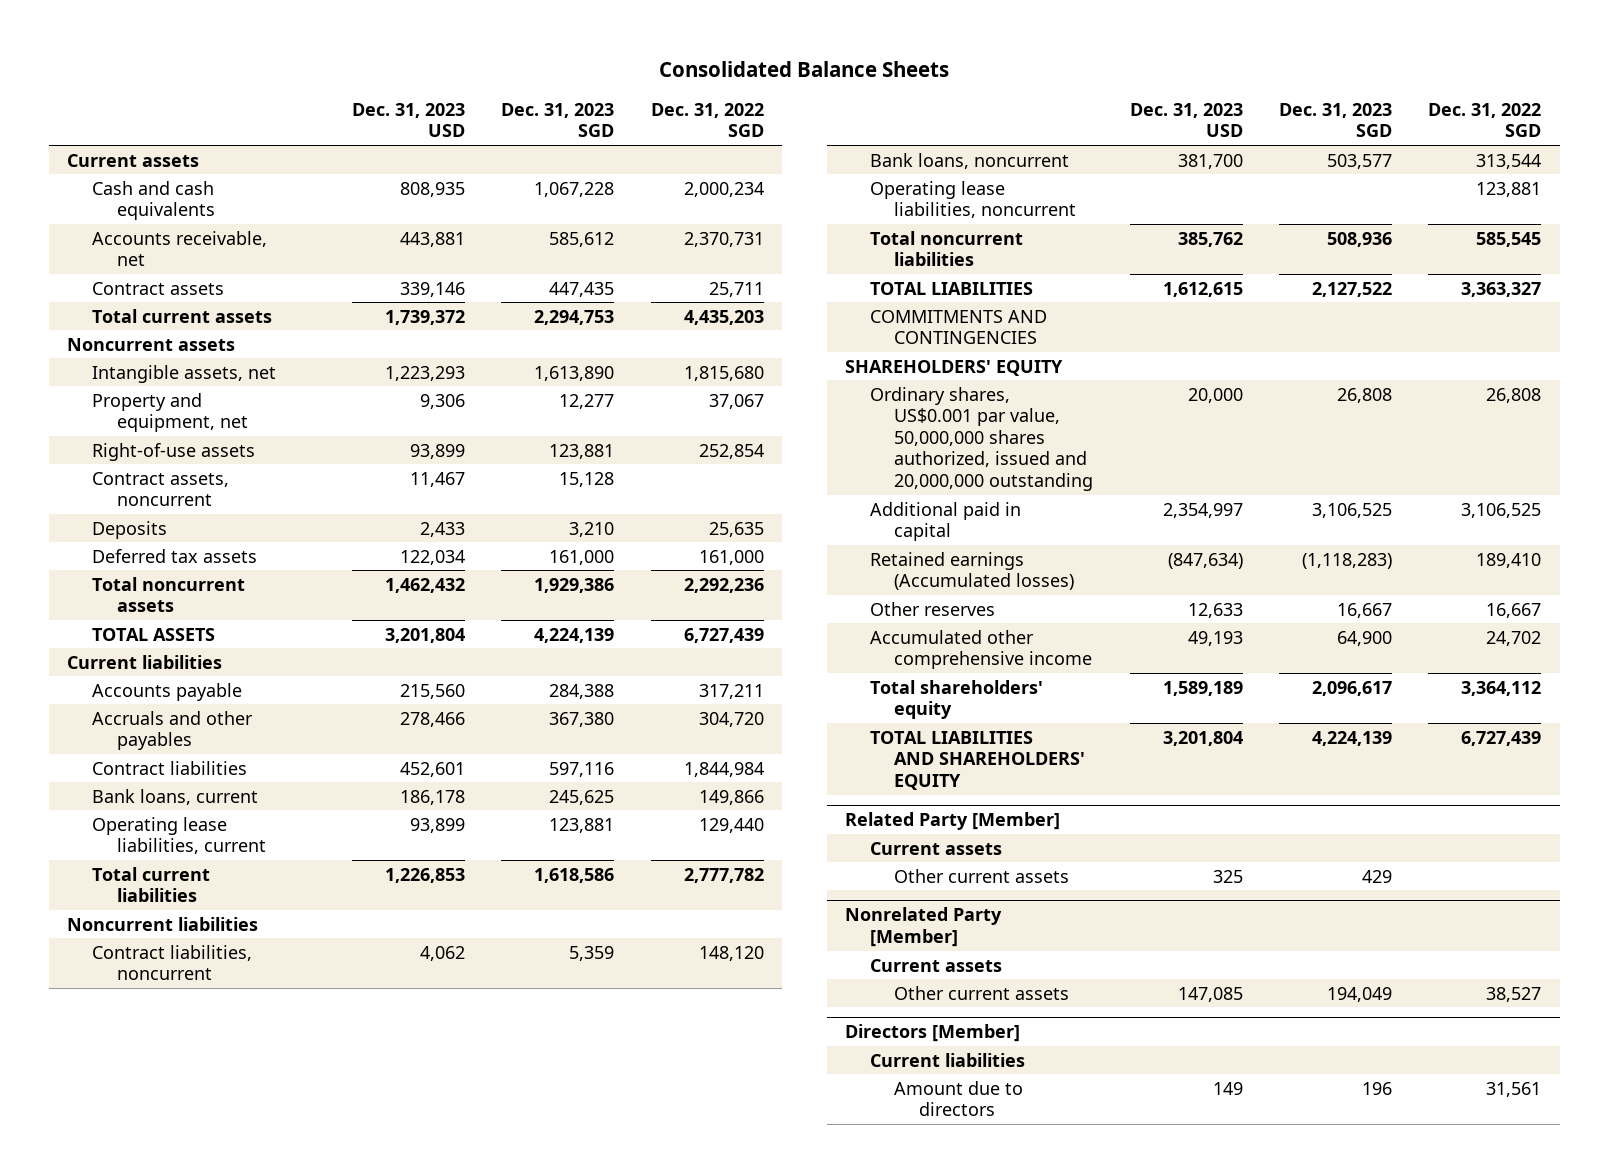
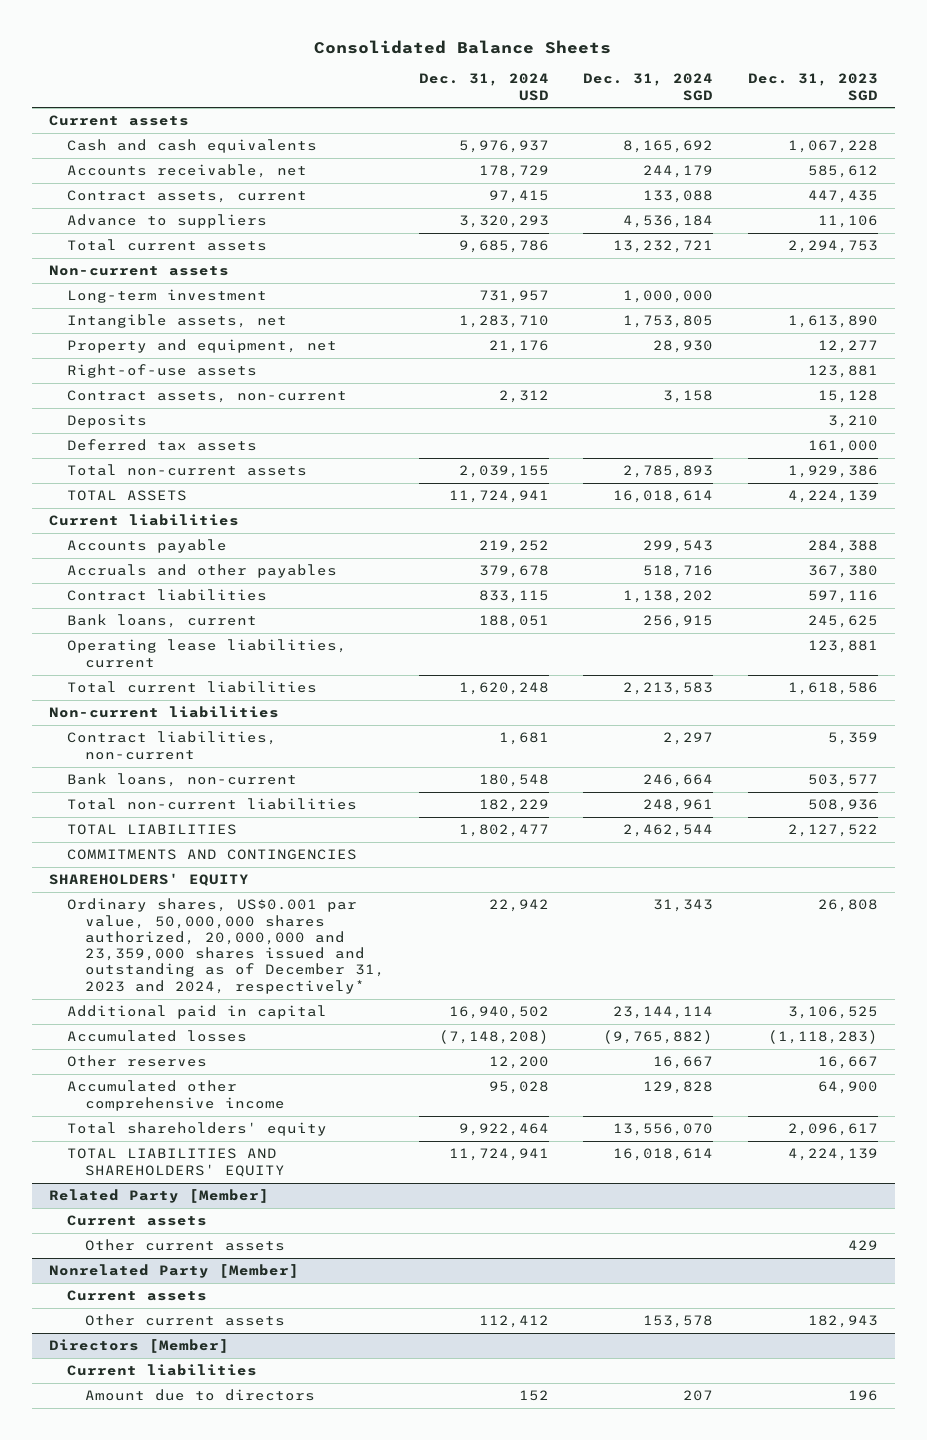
- | Dec. 31, 2023 USD | Dec. 31, 2023 SGD | Dec. 31, 2022 SGD
+ | Dec. 31, 2024 USD | Dec. 31, 2024 SGD | Dec. 31, 2023 SGD
- Contract assets | 339,146 | 447,435 | 25,711
+ Contract assets, current | 97,415 | 133,088 | 447,435
+ Advance to suppliers | 3,320,293 | 4,536,184 | 11,106
- Noncurrent assets
+ Non-current assets
+ Long-term investment | 731,957 | 1,000,000 |
- Contract assets, noncurrent | 11,467 | 15,128 |
+ Contract assets, non-current | 2,312 | 3,158 | 15,128
- Total noncurrent assets | 1,462,432 | 1,929,386 | 2,292,236
+ Total non-current assets | 2,039,155 | 2,785,893 | 1,929,386
- Noncurrent liabilities
- Contract liabilities, noncurrent | 4,062 | 5,359 | 148,120
- Bank loans, noncurrent | 381,700 | 503,577 | 313,544
- Operating lease liabilities, noncurrent | | | 123,881
- Total noncurrent liabilities | 385,762 | 508,936 | 585,545
+ Non-current liabilities
+ Contract liabilities, non-current | 1,681 | 2,297 | 5,359
+ Bank loans, non-current | 180,548 | 246,664 | 503,577
+ Total non-current liabilities | 182,229 | 248,961 | 508,936
- Ordinary shares, US$0.001 par value, 50,000,000 shares authorized, issued and 20,000,000 outstanding | 20,000 | 26,808 | 26,808
+ Ordinary shares, US$0.001 par value, 50,000,000 shares authorized, 20,000,000 and 23,359,000 shares issued and outstanding as of December 31, 2023 and 2024, respectively* | 22,942 | 31,343 | 26,808
- Retained earnings (Accumulated losses) | (847,634) | (1,118,283) | 189,410
+ Accumulated losses | (7,148,208) | (9,765,882) | (1,118,283)
@ Nonrelated Party [Member]
- Other current assets | 147,085 | 194,049 | 38,527
+ Other current assets | 112,412 | 153,578 | 182,943

